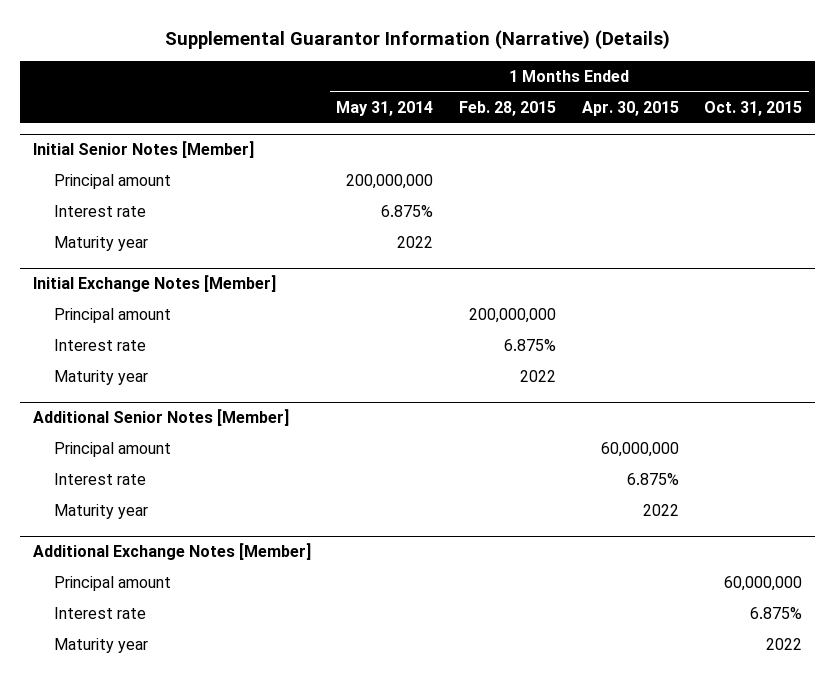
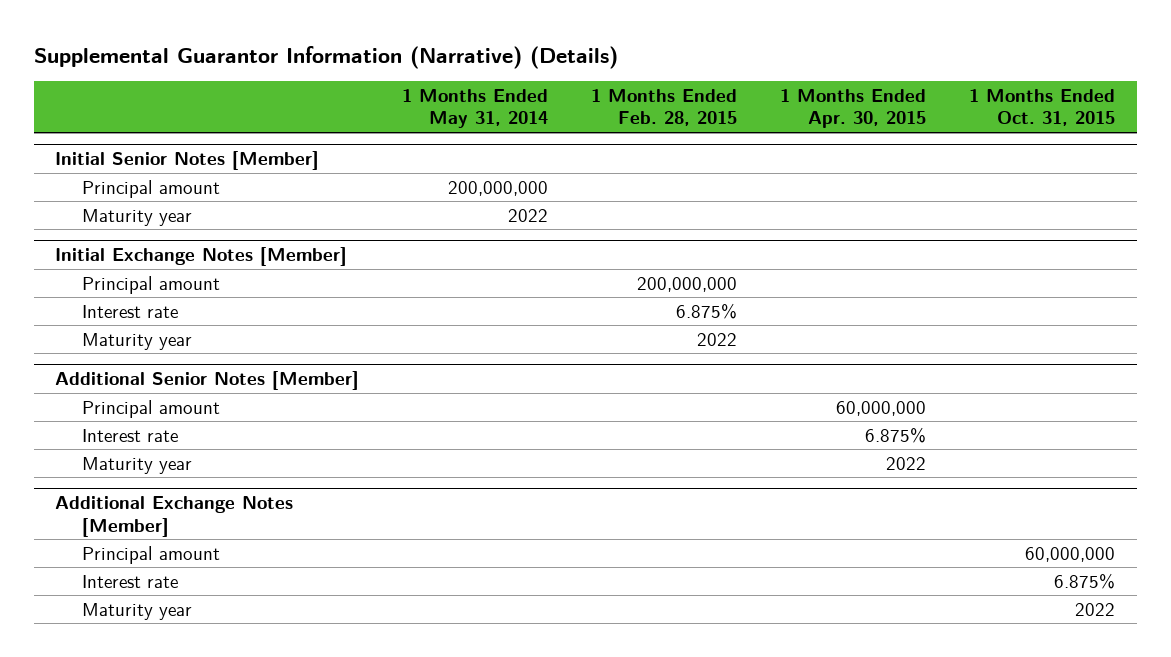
@ Initial Senior Notes [Member]
- Interest rate | 6.875% | | |

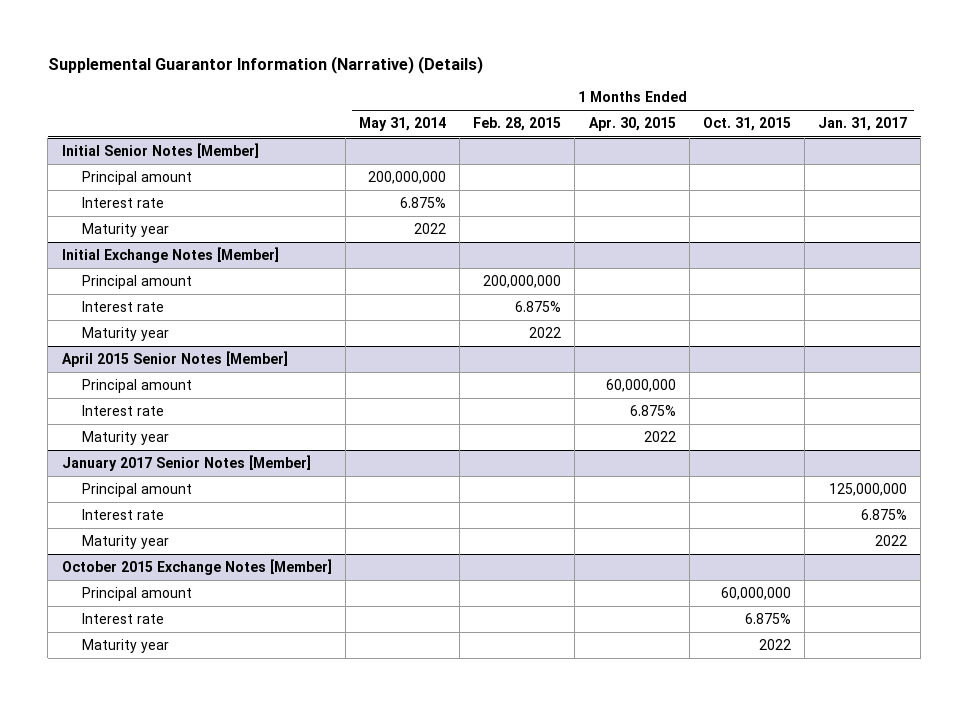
- | 1 Months Ended May 31, 2014 | 1 Months Ended Feb. 28, 2015 | 1 Months Ended Apr. 30, 2015 | 1 Months Ended Oct. 31, 2015
+ | 1 Months Ended May 31, 2014 | 1 Months Ended Feb. 28, 2015 | 1 Months Ended Apr. 30, 2015 | 1 Months Ended Oct. 31, 2015 | 1 Months Ended Jan. 31, 2017
@ Initial Senior Notes [Member]
+ Interest rate | 6.875% | | | |
- Additional Senior Notes [Member]
+ April 2015 Senior Notes [Member]
- Additional Exchange Notes [Member]
+ January 2017 Senior Notes [Member]
+ Principal amount | | | | | 125,000,000
+ Interest rate | | | | | 6.875%
+ Maturity year | | | | | 2022
+ October 2015 Exchange Notes [Member]

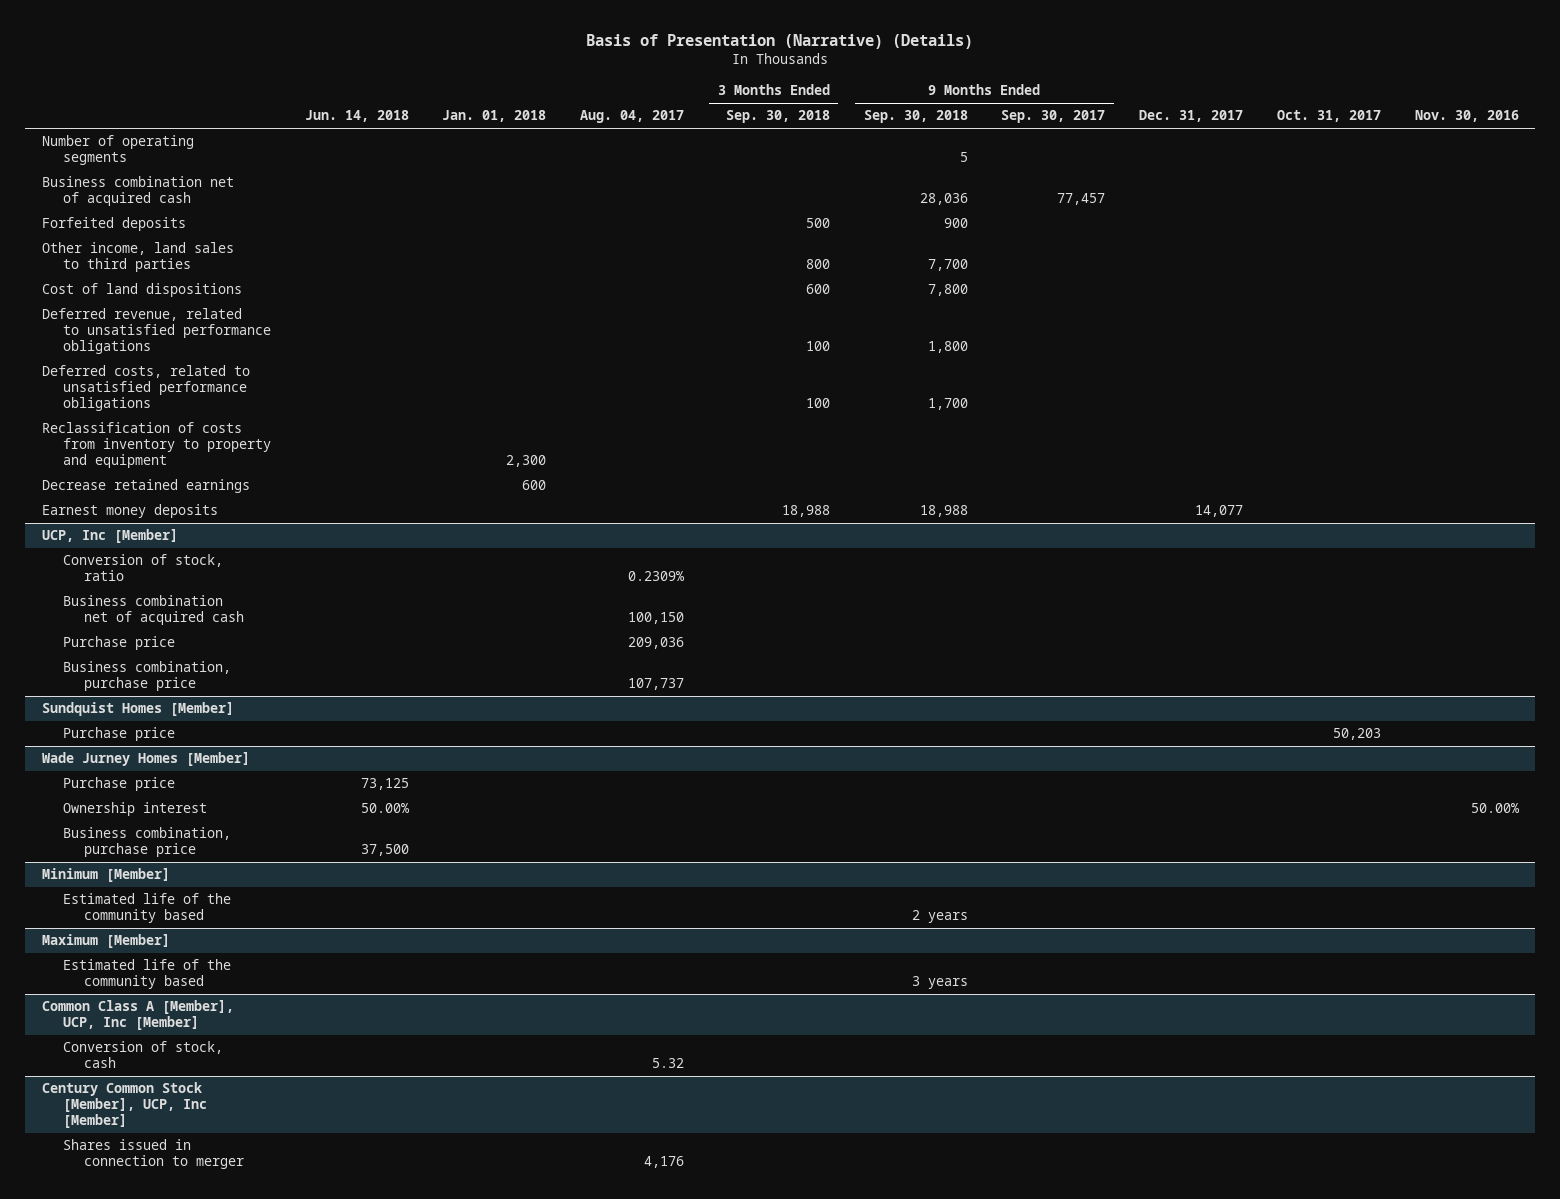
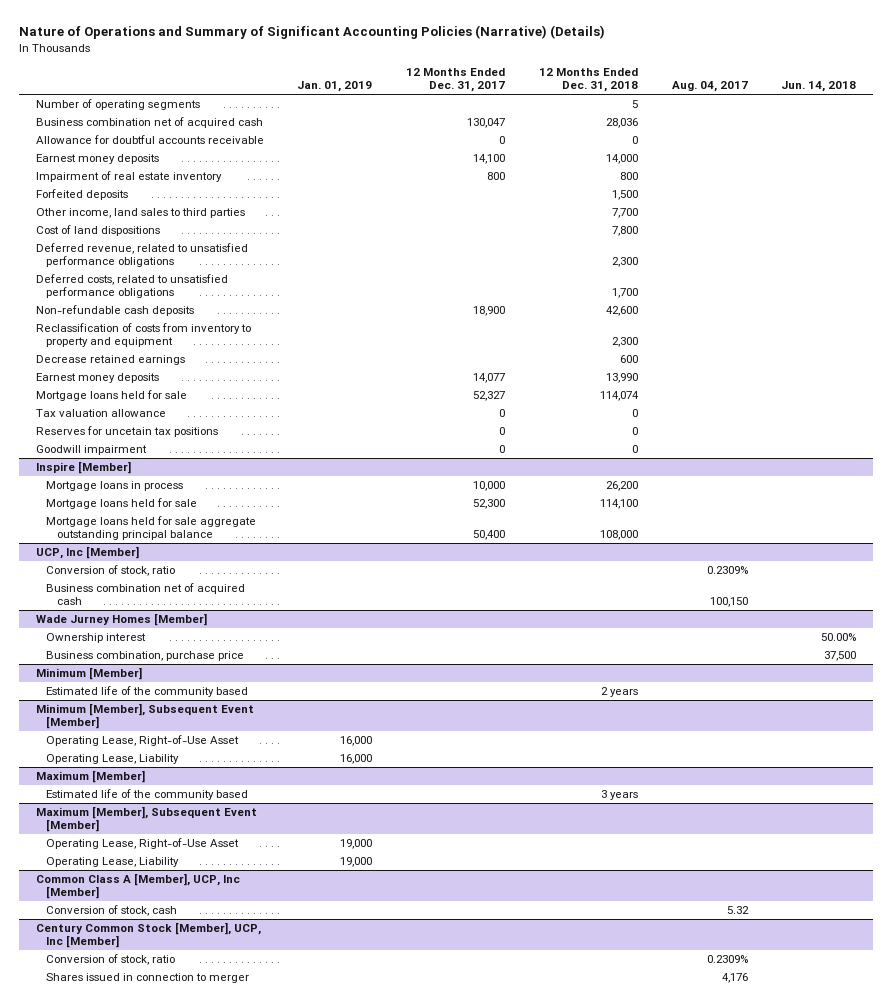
- Basis of Presentation (Narrative) (Details)
+ Nature of Operations and Summary of Significant Accounting Policies (Narrative) (Details)
- | Jun. 14, 2018 | Jan. 01, 2018 | Aug. 04, 2017 | 3 Months Ended Sep. 30, 2018 | 9 Months Ended Sep. 30, 2018 | 9 Months Ended Sep. 30, 2017 | Dec. 31, 2017 | Oct. 31, 2017 | Nov. 30, 2016
+ | Jan. 01, 2019 | 12 Months Ended Dec. 31, 2017 | 12 Months Ended Dec. 31, 2018 | Aug. 04, 2017 | Jun. 14, 2018
+ Allowance for doubtful accounts receivable | | 0 | 0 | |
+ Earnest money deposits | | 14,100 | 14,000 | |
+ Impairment of real estate inventory | | 800 | 800 | |
+ Non-refundable cash deposits | | 18,900 | 42,600 | |
+ Mortgage loans held for sale | | 52,327 | 114,074 | |
+ Tax valuation allowance | | 0 | 0 | |
+ Reserves for uncetain tax positions | | 0 | 0 | |
+ Goodwill impairment | | 0 | 0 | |
+ Inspire [Member]
+ Mortgage loans in process | | 10,000 | 26,200 | |
+ Mortgage loans held for sale | | 52,300 | 114,100 | |
+ Mortgage loans held for sale aggregate outstanding principal balance | | 50,400 | 108,000 | |
@ UCP, Inc [Member]
- Purchase price | | | 209,036 | | | | | |
- Business combination, purchase price | | | 107,737 | | | | | |
- Sundquist Homes [Member]
- Purchase price | | | | | | | | 50,203 |
@ Wade Jurney Homes [Member]
- Purchase price | 73,125 | | | | | | | |
+ Minimum [Member], Subsequent Event [Member]
+ Operating Lease, Right-of-Use Asset | 16,000 | | | |
+ Operating Lease, Liability | 16,000 | | | |
+ Maximum [Member], Subsequent Event [Member]
+ Operating Lease, Right-of-Use Asset | 19,000 | | | |
+ Operating Lease, Liability | 19,000 | | | |
@ Century Common Stock [Member], UCP, Inc [Member]
+ Conversion of stock, ratio | | | | 0.2309% |

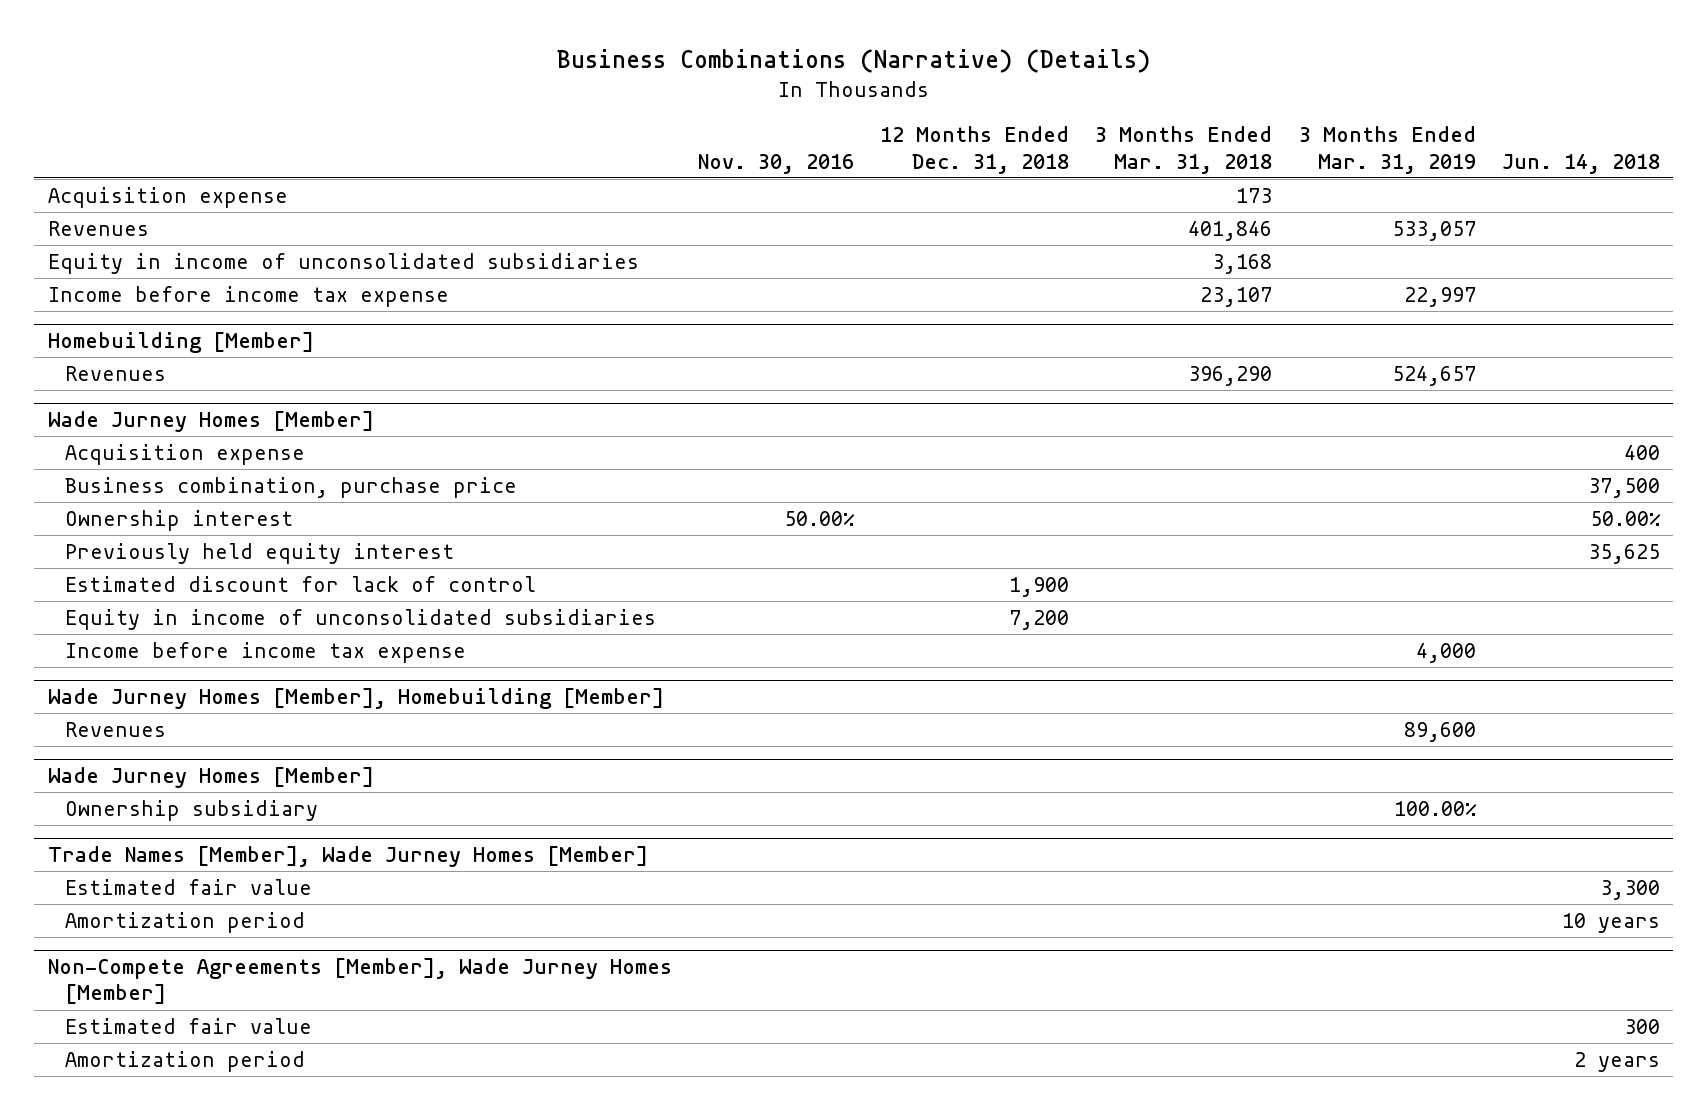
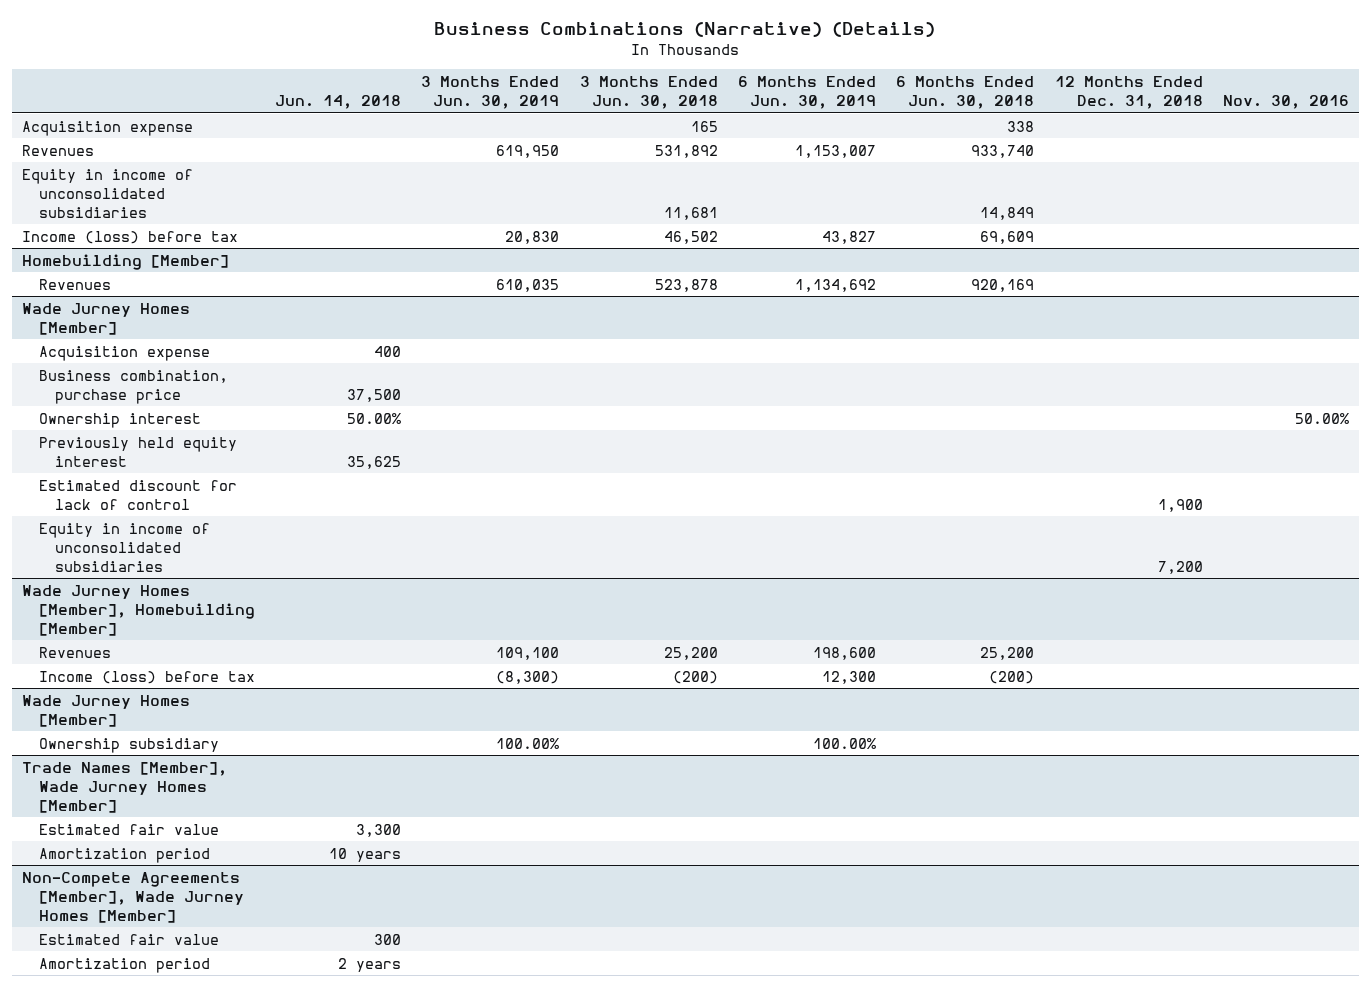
- | Nov. 30, 2016 | 12 Months Ended Dec. 31, 2018 | 3 Months Ended Mar. 31, 2018 | 3 Months Ended Mar. 31, 2019 | Jun. 14, 2018
+ | Jun. 14, 2018 | 3 Months Ended Jun. 30, 2019 | 3 Months Ended Jun. 30, 2018 | 6 Months Ended Jun. 30, 2019 | 6 Months Ended Jun. 30, 2018 | 12 Months Ended Dec. 31, 2018 | Nov. 30, 2016
- Income before income tax expense | | | 23,107 | 22,997 |
+ Income (loss) before tax | | 20,830 | 46,502 | 43,827 | 69,609 | |
@ Wade Jurney Homes [Member]
- Income before income tax expense | | | | 4,000 |
@ Wade Jurney Homes [Member], Homebuilding [Member]
+ Income (loss) before tax | | (8,300) | (200) | 12,300 | (200) | |

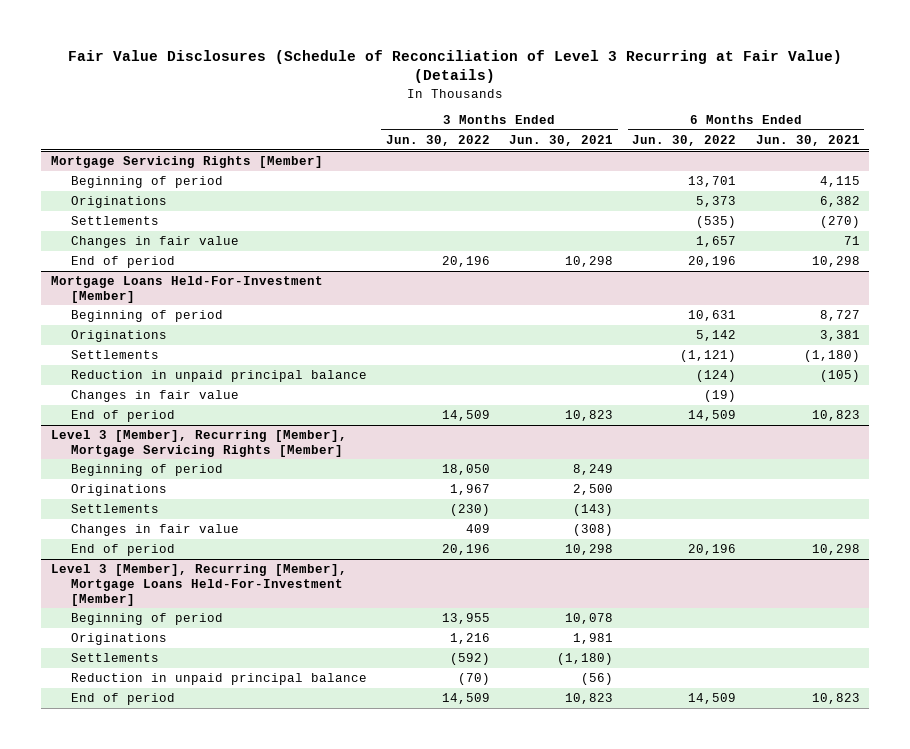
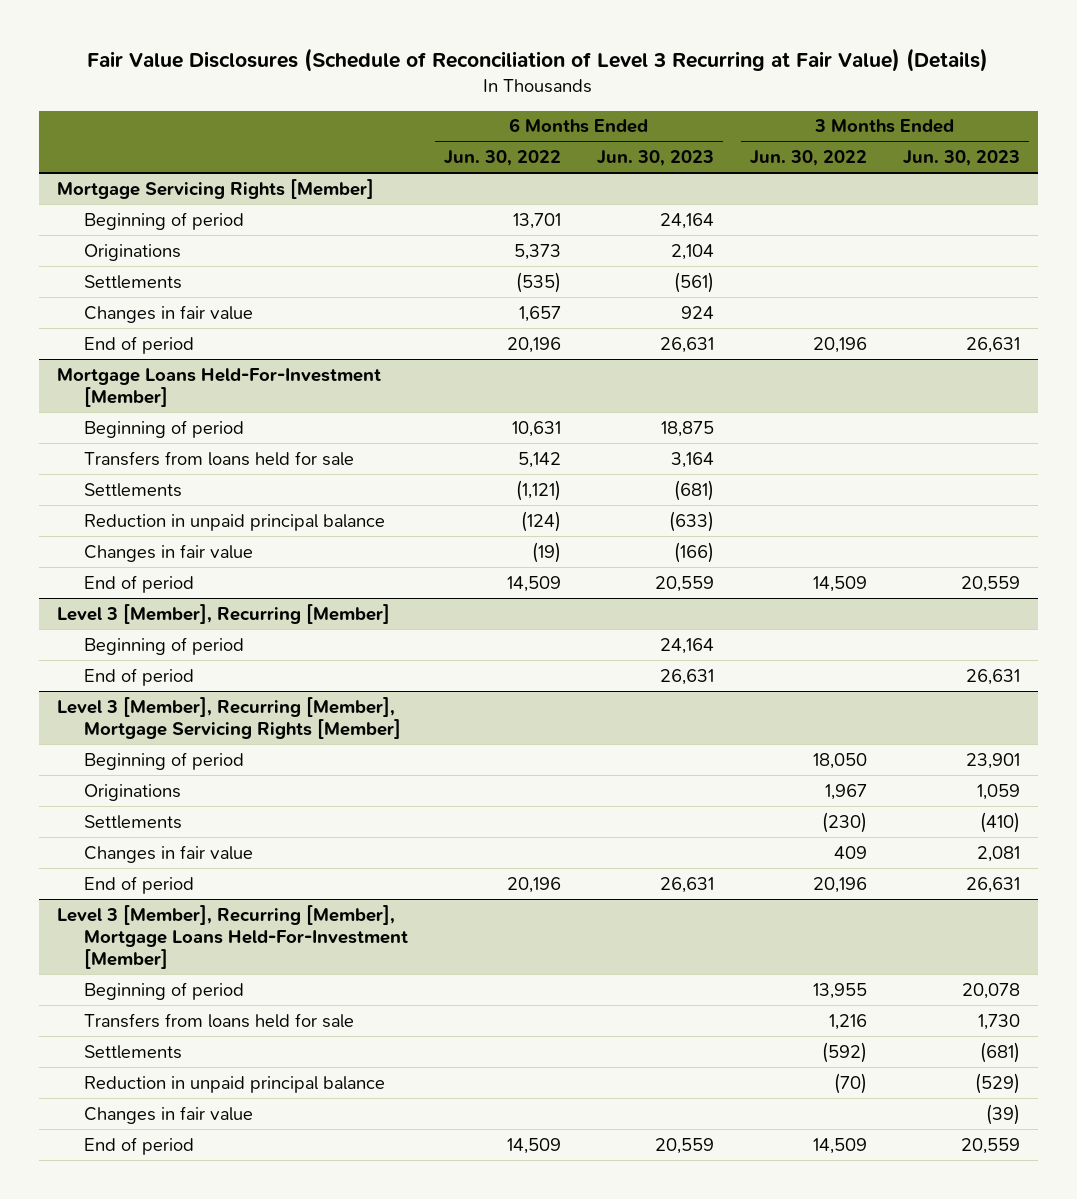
- | 3 Months Ended Jun. 30, 2022 | 3 Months Ended Jun. 30, 2021 | 6 Months Ended Jun. 30, 2022 | 6 Months Ended Jun. 30, 2021
+ | 6 Months Ended Jun. 30, 2022 | 6 Months Ended Jun. 30, 2023 | 3 Months Ended Jun. 30, 2022 | 3 Months Ended Jun. 30, 2023
@ Mortgage Loans Held-For-Investment [Member]
- Originations | | | 5,142 | 3,381
+ Transfers from loans held for sale | 5,142 | 3,164 | |
+ Level 3 [Member], Recurring [Member]
+ Beginning of period | | 24,164 | |
+ End of period | | 26,631 | | 26,631
@ Level 3 [Member], Recurring [Member], Mortgage Loans Held-For-Investment [Member]
- Originations | 1,216 | 1,981 | |
+ Transfers from loans held for sale | | | 1,216 | 1,730
+ Changes in fair value | | | | (39)

